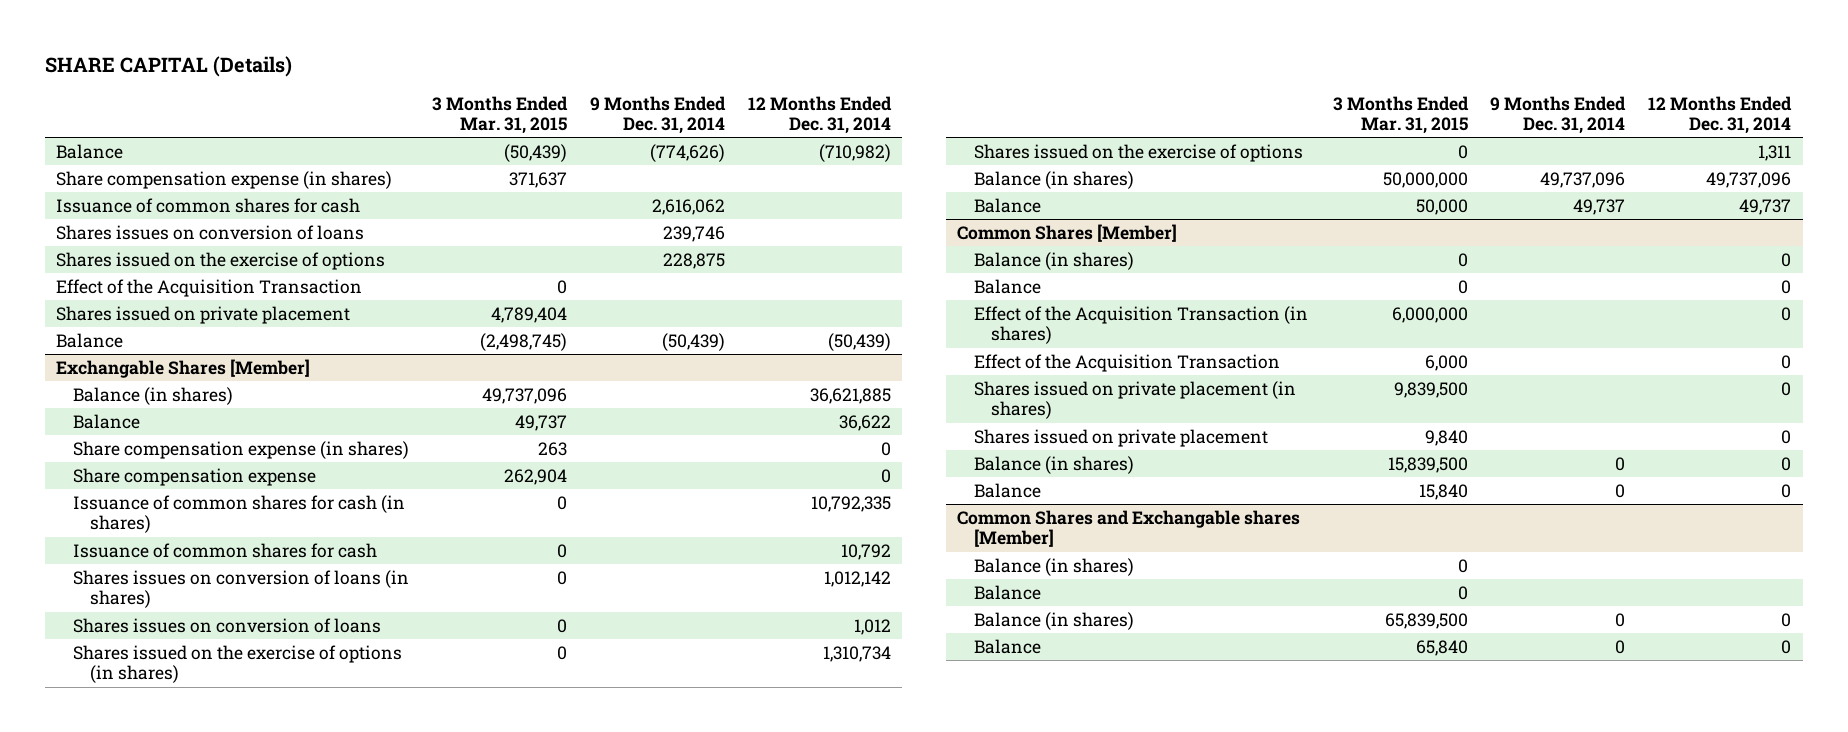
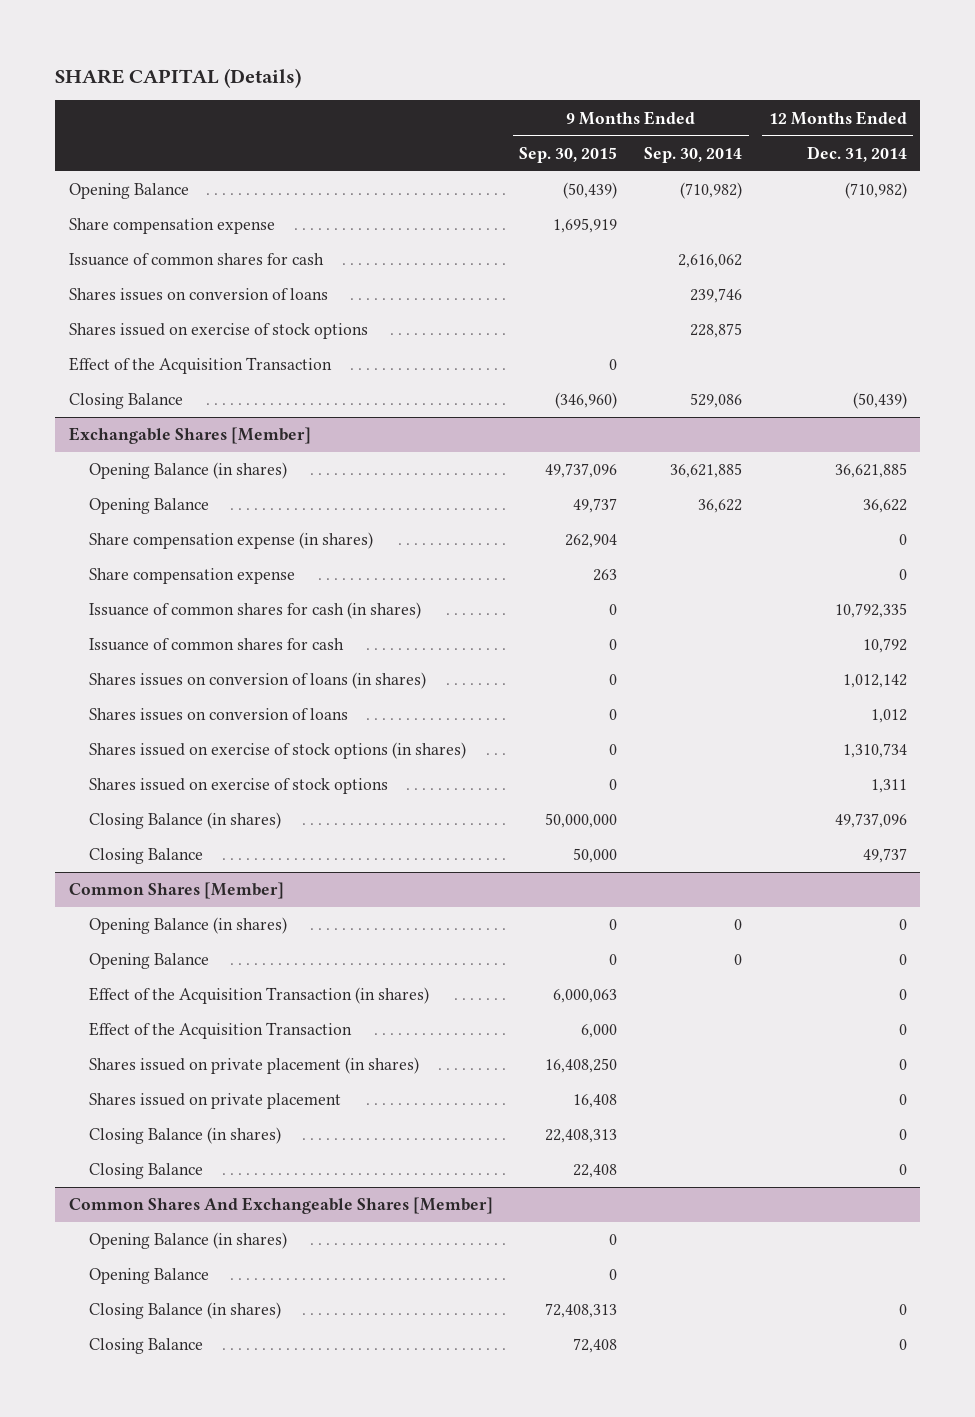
- | 3 Months Ended Mar. 31, 2015 | 9 Months Ended Dec. 31, 2014 | 12 Months Ended Dec. 31, 2014
+ | 9 Months Ended Sep. 30, 2015 | 9 Months Ended Sep. 30, 2014 | 12 Months Ended Dec. 31, 2014
- Balance | (50,439) | (774,626) | (710,982)
- Share compensation expense (in shares) | 371,637 | |
+ Opening Balance | (50,439) | (710,982) | (710,982)
+ Share compensation expense | 1,695,919 | |
- Shares issued on the exercise of options | | 228,875 |
+ Shares issued on exercise of stock options | | 228,875 |
- Shares issued on private placement | 4,789,404 | |
- Balance | (2,498,745) | (50,439) | (50,439)
+ Closing Balance | (346,960) | 529,086 | (50,439)
@ Exchangable Shares [Member]
- Balance (in shares) | 49,737,096 | | 36,621,885
- Balance | 49,737 | | 36,622
+ Opening Balance (in shares) | 49,737,096 | 36,621,885 | 36,621,885
+ Opening Balance | 49,737 | 36,622 | 36,622
- Shares issued on the exercise of options (in shares) | 0 | | 1,310,734
- Shares issued on the exercise of options | 0 | | 1,311
- Balance (in shares) | 50,000,000 | 49,737,096 | 49,737,096
- Balance | 50,000 | 49,737 | 49,737
+ Shares issued on exercise of stock options (in shares) | 0 | | 1,310,734
+ Shares issued on exercise of stock options | 0 | | 1,311
+ Closing Balance (in shares) | 50,000,000 | | 49,737,096
+ Closing Balance | 50,000 | | 49,737
@ Common Shares [Member]
- Balance (in shares) | 0 | | 0
- Balance | 0 | | 0
+ Opening Balance (in shares) | 0 | 0 | 0
+ Opening Balance | 0 | 0 | 0
- Balance (in shares) | 15,839,500 | 0 | 0
- Balance | 15,840 | 0 | 0
- Common Shares and Exchangable shares [Member]
- Balance (in shares) | 0 | |
- Balance | 0 | |
- Balance (in shares) | 65,839,500 | 0 | 0
- Balance | 65,840 | 0 | 0
@ Common Shares [Member]
+ Closing Balance (in shares) | 22,408,313 | | 0
+ Closing Balance | 22,408 | | 0
+ Common Shares And Exchangeable Shares [Member]
+ Opening Balance (in shares) | 0 | |
+ Opening Balance | 0 | |
+ Closing Balance (in shares) | 72,408,313 | | 0
+ Closing Balance | 72,408 | | 0

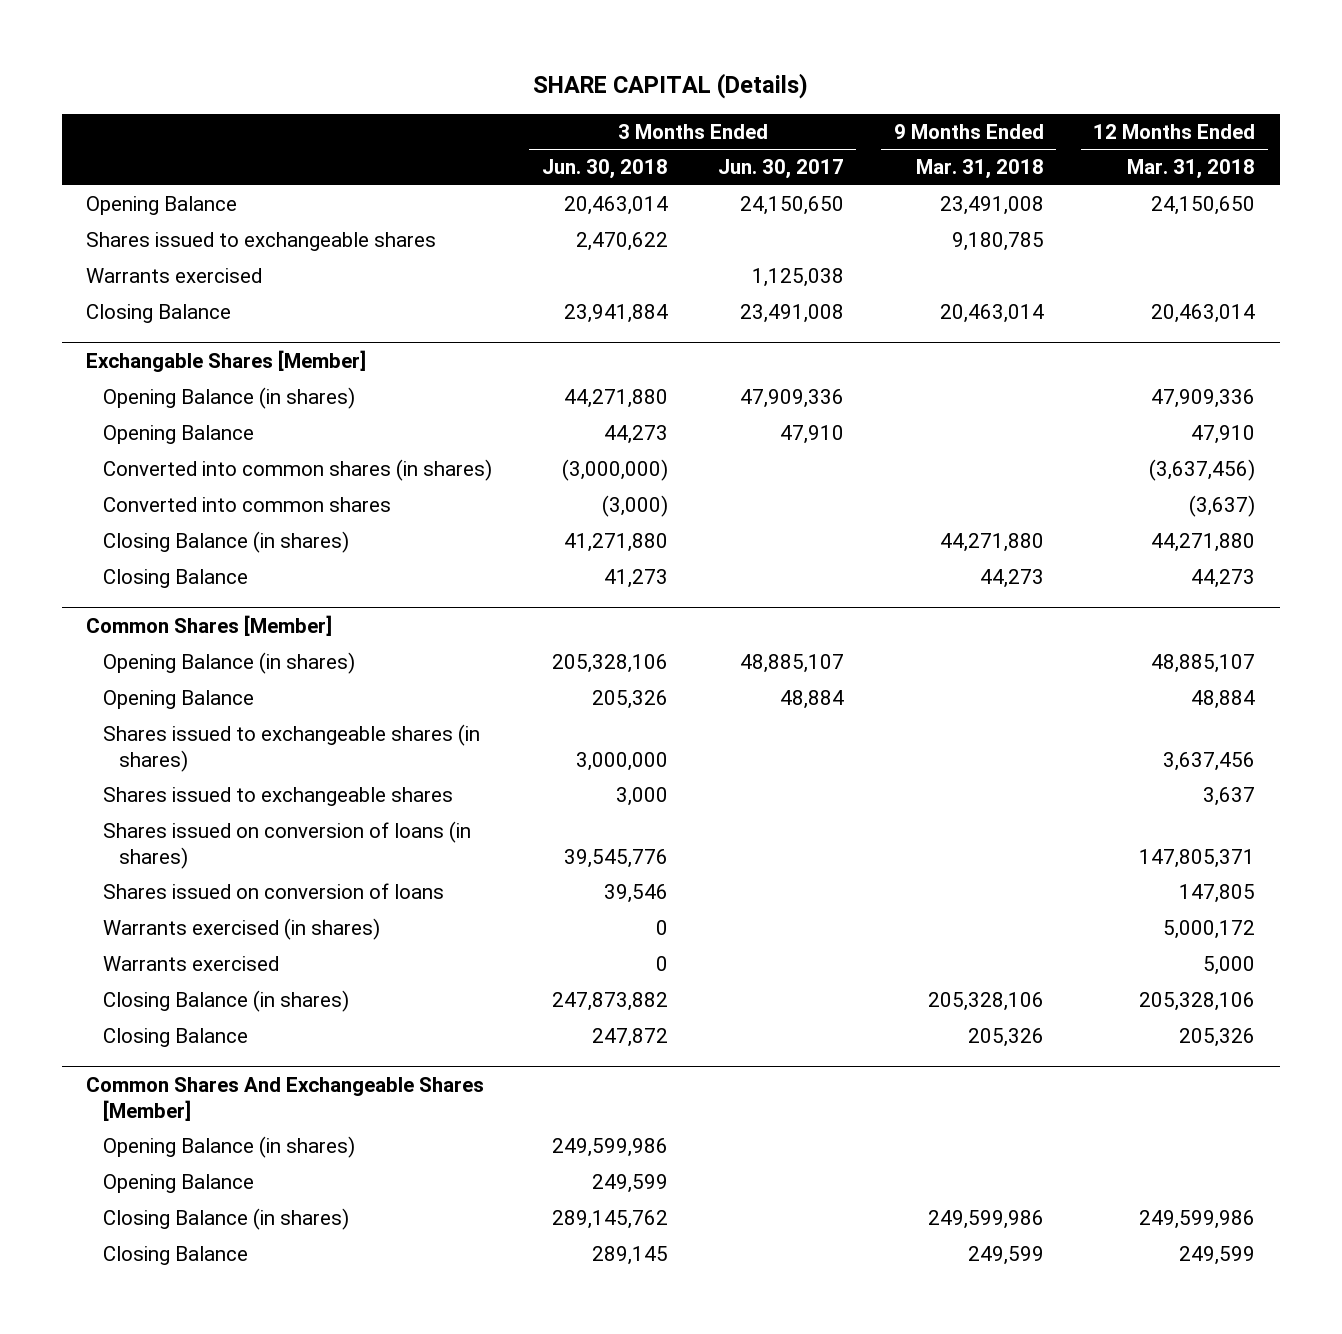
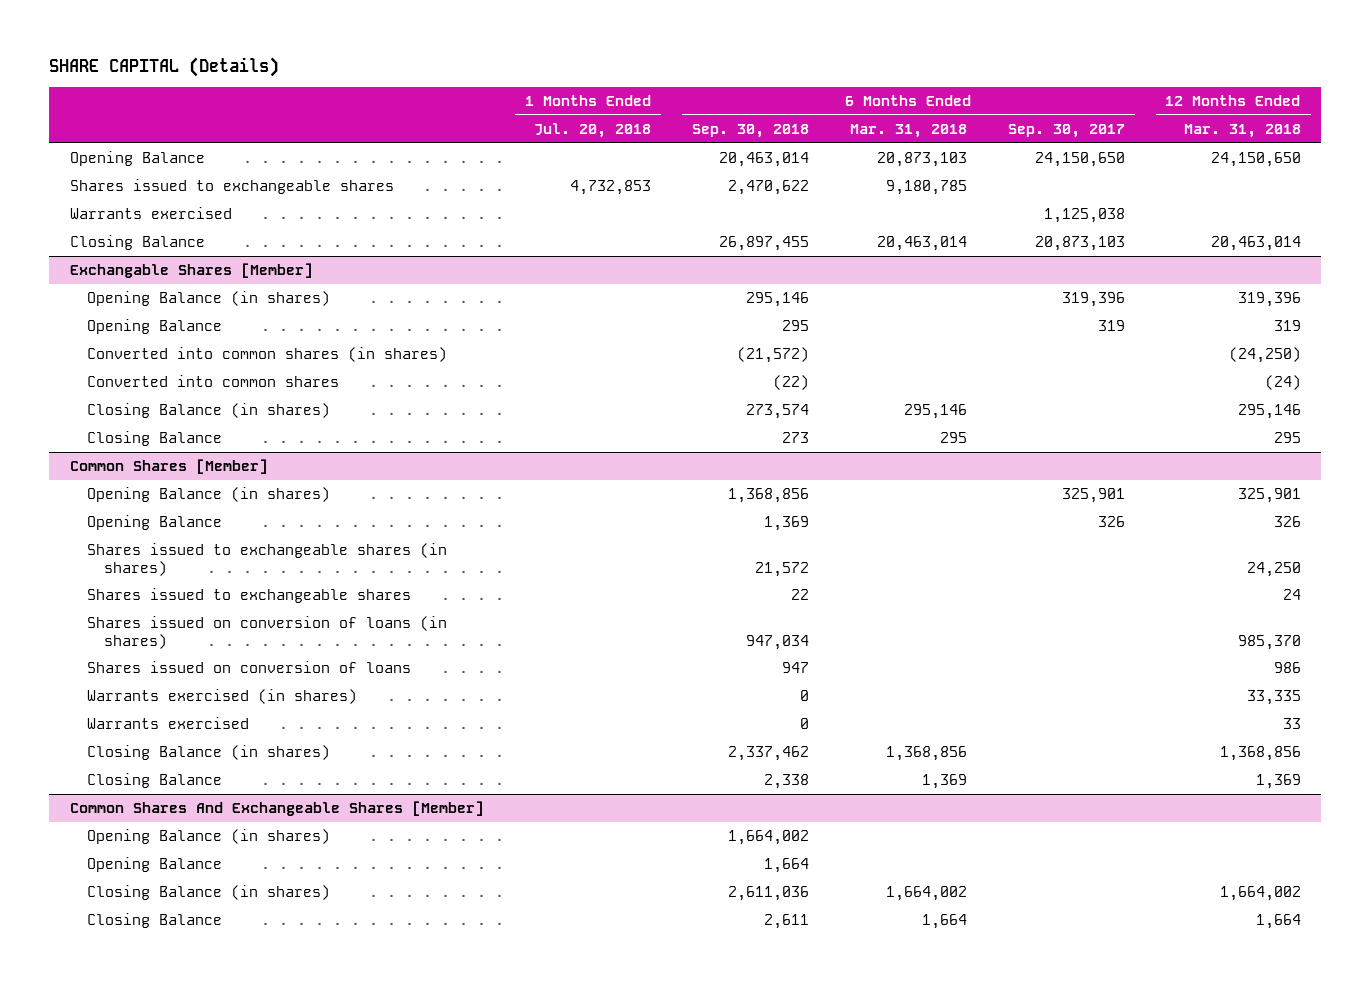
- | 3 Months Ended Jun. 30, 2018 | 3 Months Ended Jun. 30, 2017 | 9 Months Ended Mar. 31, 2018 | 12 Months Ended Mar. 31, 2018
+ | 1 Months Ended Jul. 20, 2018 | 6 Months Ended Sep. 30, 2018 | 6 Months Ended Mar. 31, 2018 | 6 Months Ended Sep. 30, 2017 | 12 Months Ended Mar. 31, 2018
@ Exchangable Shares [Member]
- Opening Balance (in shares) | 44,271,880 | 47,909,336 | | 47,909,336
- Opening Balance | 44,273 | 47,910 | | 47,910
- Converted into common shares (in shares) | (3,000,000) | | | (3,637,456)
- Converted into common shares | (3,000) | | | (3,637)
- Closing Balance (in shares) | 41,271,880 | | 44,271,880 | 44,271,880
- Closing Balance | 41,273 | | 44,273 | 44,273
+ Opening Balance (in shares) | | 295,146 | | 319,396 | 319,396
+ Opening Balance | | 295 | | 319 | 319
+ Converted into common shares (in shares) | | (21,572) | | | (24,250)
+ Converted into common shares | | (22) | | | (24)
+ Closing Balance (in shares) | | 273,574 | 295,146 | | 295,146
+ Closing Balance | | 273 | 295 | | 295
@ Common Shares [Member]
- Opening Balance (in shares) | 205,328,106 | 48,885,107 | | 48,885,107
- Opening Balance | 205,326 | 48,884 | | 48,884
- Shares issued to exchangeable shares (in shares) | 3,000,000 | | | 3,637,456
- Shares issued to exchangeable shares | 3,000 | | | 3,637
- Shares issued on conversion of loans (in shares) | 39,545,776 | | | 147,805,371
- Shares issued on conversion of loans | 39,546 | | | 147,805
- Warrants exercised (in shares) | 0 | | | 5,000,172
- Warrants exercised | 0 | | | 5,000
- Closing Balance (in shares) | 247,873,882 | | 205,328,106 | 205,328,106
- Closing Balance | 247,872 | | 205,326 | 205,326
+ Opening Balance (in shares) | | 1,368,856 | | 325,901 | 325,901
+ Opening Balance | | 1,369 | | 326 | 326
+ Shares issued to exchangeable shares (in shares) | | 21,572 | | | 24,250
+ Shares issued to exchangeable shares | | 22 | | | 24
+ Shares issued on conversion of loans (in shares) | | 947,034 | | | 985,370
+ Shares issued on conversion of loans | | 947 | | | 986
+ Warrants exercised (in shares) | | 0 | | | 33,335
+ Warrants exercised | | 0 | | | 33
+ Closing Balance (in shares) | | 2,337,462 | 1,368,856 | | 1,368,856
+ Closing Balance | | 2,338 | 1,369 | | 1,369
@ Common Shares And Exchangeable Shares [Member]
- Closing Balance (in shares) | 289,145,762 | | 249,599,986 | 249,599,986
- Closing Balance | 289,145 | | 249,599 | 249,599
+ Closing Balance (in shares) | | 2,611,036 | 1,664,002 | | 1,664,002
+ Closing Balance | | 2,611 | 1,664 | | 1,664

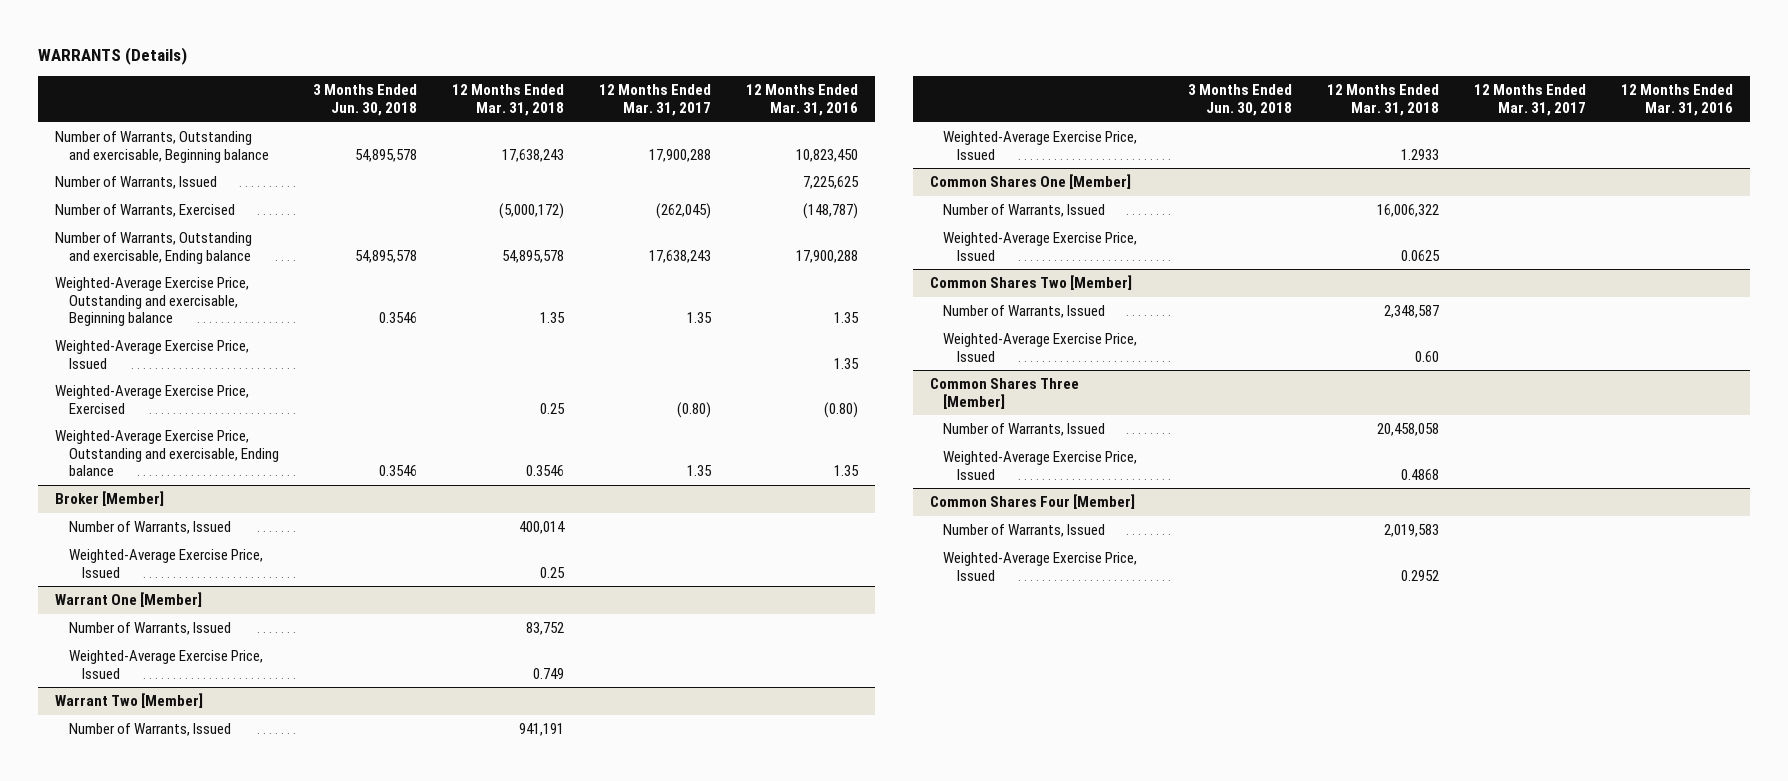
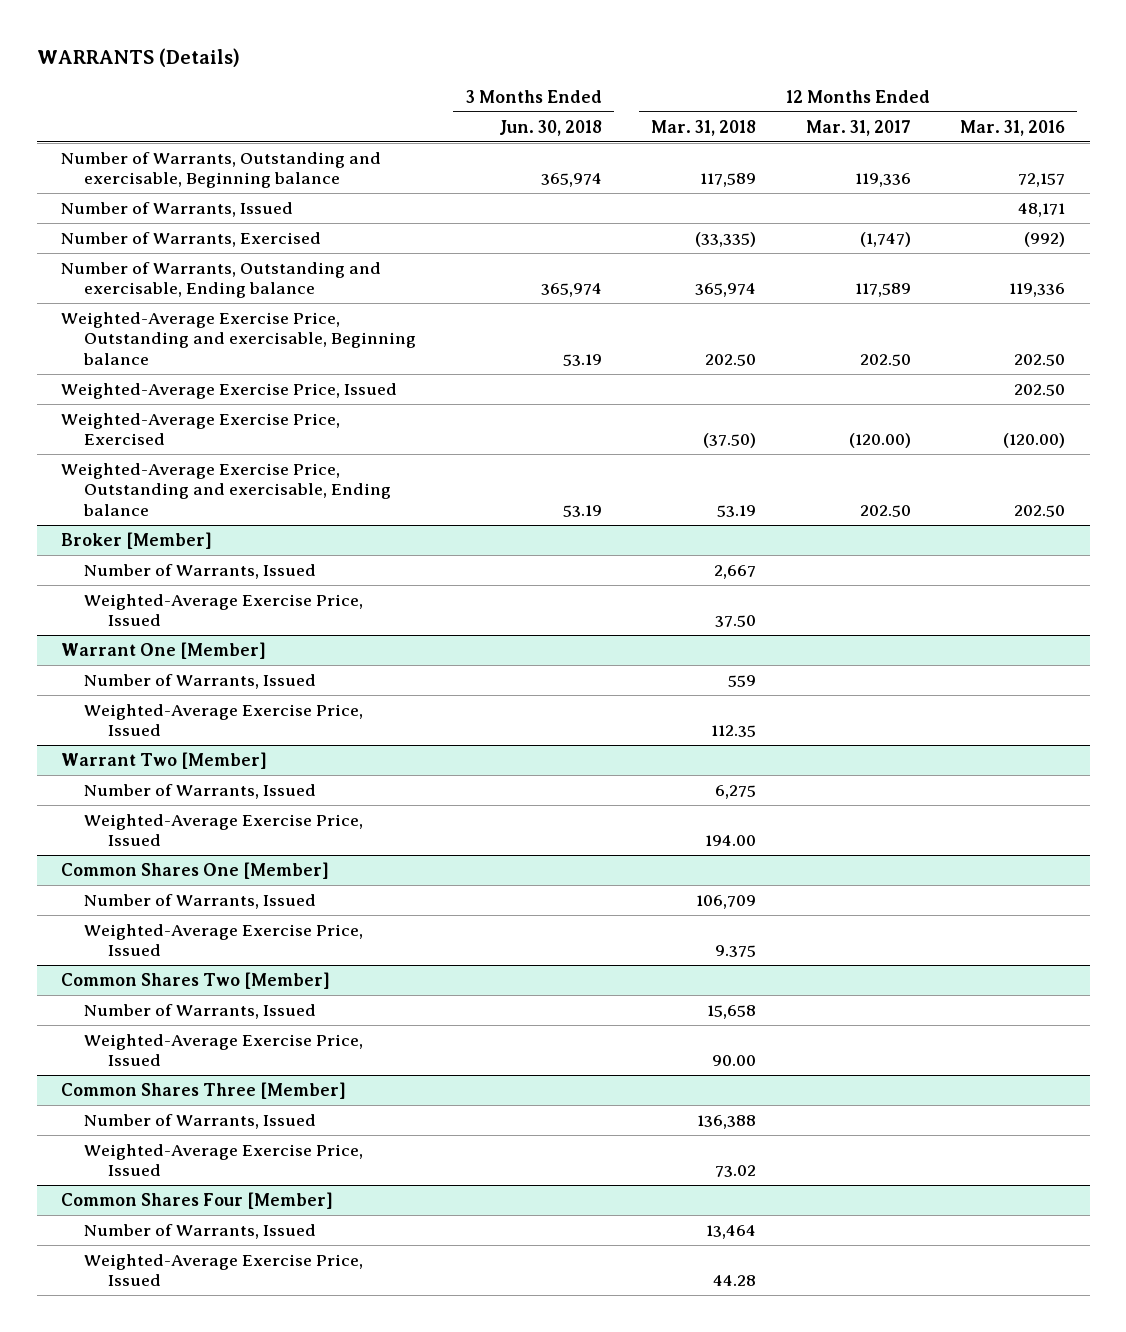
- Number of Warrants, Outstanding and exercisable, Beginning balance | 54,895,578 | 17,638,243 | 17,900,288 | 10,823,450
- Number of Warrants, Issued | | | | 7,225,625
- Number of Warrants, Exercised | | (5,000,172) | (262,045) | (148,787)
- Number of Warrants, Outstanding and exercisable, Ending balance | 54,895,578 | 54,895,578 | 17,638,243 | 17,900,288
- Weighted-Average Exercise Price, Outstanding and exercisable, Beginning balance | 0.3546 | 1.35 | 1.35 | 1.35
- Weighted-Average Exercise Price, Issued | | | | 1.35
- Weighted-Average Exercise Price, Exercised | | 0.25 | (0.80) | (0.80)
- Weighted-Average Exercise Price, Outstanding and exercisable, Ending balance | 0.3546 | 0.3546 | 1.35 | 1.35
+ Number of Warrants, Outstanding and exercisable, Beginning balance | 365,974 | 117,589 | 119,336 | 72,157
+ Number of Warrants, Issued | | | | 48,171
+ Number of Warrants, Exercised | | (33,335) | (1,747) | (992)
+ Number of Warrants, Outstanding and exercisable, Ending balance | 365,974 | 365,974 | 117,589 | 119,336
+ Weighted-Average Exercise Price, Outstanding and exercisable, Beginning balance | 53.19 | 202.50 | 202.50 | 202.50
+ Weighted-Average Exercise Price, Issued | | | | 202.50
+ Weighted-Average Exercise Price, Exercised | | (37.50) | (120.00) | (120.00)
+ Weighted-Average Exercise Price, Outstanding and exercisable, Ending balance | 53.19 | 53.19 | 202.50 | 202.50
@ Broker [Member]
- Number of Warrants, Issued | | 400,014 | |
- Weighted-Average Exercise Price, Issued | | 0.25 | |
+ Number of Warrants, Issued | | 2,667 | |
+ Weighted-Average Exercise Price, Issued | | 37.50 | |
@ Warrant One [Member]
- Number of Warrants, Issued | | 83,752 | |
- Weighted-Average Exercise Price, Issued | | 0.749 | |
+ Number of Warrants, Issued | | 559 | |
+ Weighted-Average Exercise Price, Issued | | 112.35 | |
@ Warrant Two [Member]
- Number of Warrants, Issued | | 941,191 | |
- Weighted-Average Exercise Price, Issued | | 1.2933 | |
+ Number of Warrants, Issued | | 6,275 | |
+ Weighted-Average Exercise Price, Issued | | 194.00 | |
@ Common Shares One [Member]
- Number of Warrants, Issued | | 16,006,322 | |
- Weighted-Average Exercise Price, Issued | | 0.0625 | |
+ Number of Warrants, Issued | | 106,709 | |
+ Weighted-Average Exercise Price, Issued | | 9.375 | |
@ Common Shares Two [Member]
- Number of Warrants, Issued | | 2,348,587 | |
- Weighted-Average Exercise Price, Issued | | 0.60 | |
+ Number of Warrants, Issued | | 15,658 | |
+ Weighted-Average Exercise Price, Issued | | 90.00 | |
@ Common Shares Three [Member]
- Number of Warrants, Issued | | 20,458,058 | |
- Weighted-Average Exercise Price, Issued | | 0.4868 | |
+ Number of Warrants, Issued | | 136,388 | |
+ Weighted-Average Exercise Price, Issued | | 73.02 | |
@ Common Shares Four [Member]
- Number of Warrants, Issued | | 2,019,583 | |
- Weighted-Average Exercise Price, Issued | | 0.2952 | |
+ Number of Warrants, Issued | | 13,464 | |
+ Weighted-Average Exercise Price, Issued | | 44.28 | |

